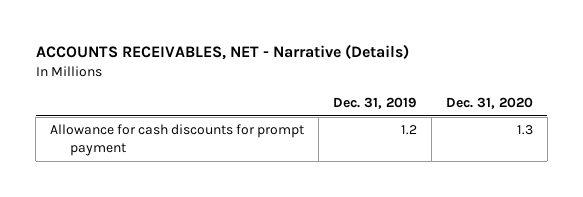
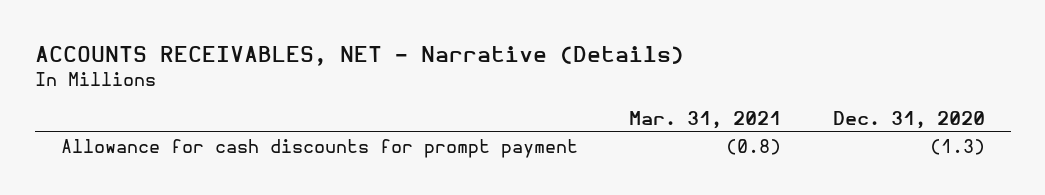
- | Dec. 31, 2019 | Dec. 31, 2020
+ | Mar. 31, 2021 | Dec. 31, 2020
- Allowance for cash discounts for prompt payment | 1.2 | 1.3
+ Allowance for cash discounts for prompt payment | (0.8) | (1.3)

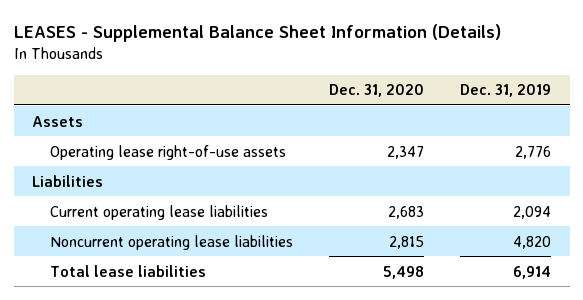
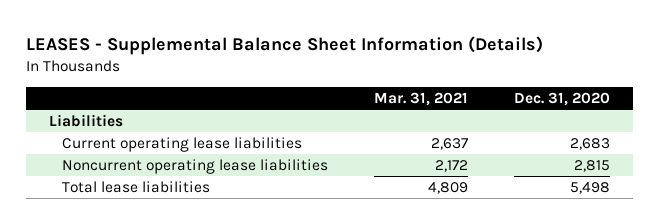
- | Dec. 31, 2020 | Dec. 31, 2019
+ | Mar. 31, 2021 | Dec. 31, 2020
- Assets
- Operating lease right-of-use assets | 2,347 | 2,776

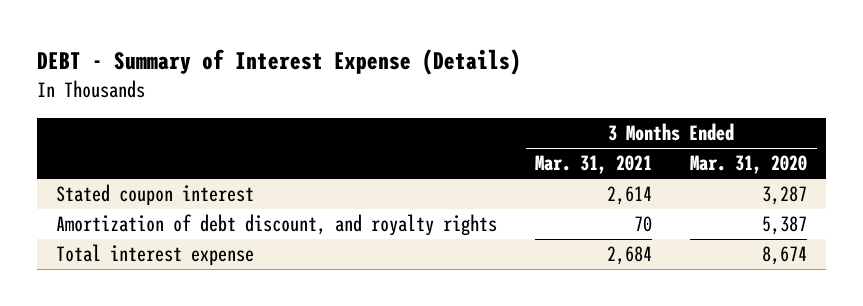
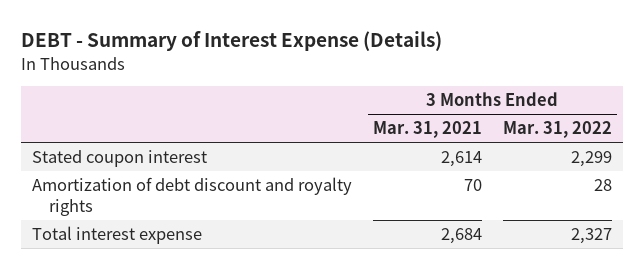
- | 3 Months Ended Mar. 31, 2021 | 3 Months Ended Mar. 31, 2020
+ | 3 Months Ended Mar. 31, 2021 | 3 Months Ended Mar. 31, 2022
- Amortization of debt discount, and royalty rights | 70 | 5,387
+ Amortization of debt discount and royalty rights | 70 | 28

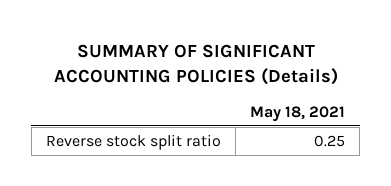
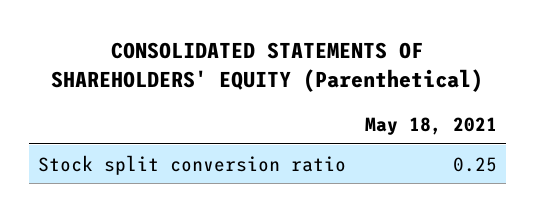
- SUMMARY OF SIGNIFICANT ACCOUNTING POLICIES (Details)
+ CONSOLIDATED STATEMENTS OF SHAREHOLDERS' EQUITY (Parenthetical)
- Reverse stock split ratio | 0.25
+ Stock split conversion ratio | 0.25

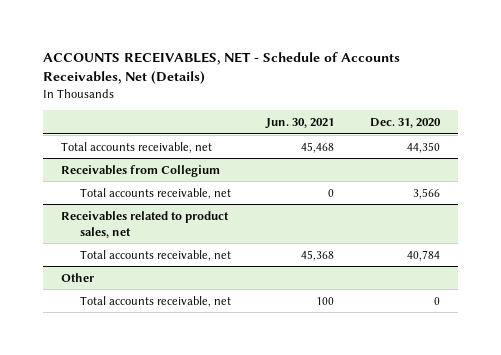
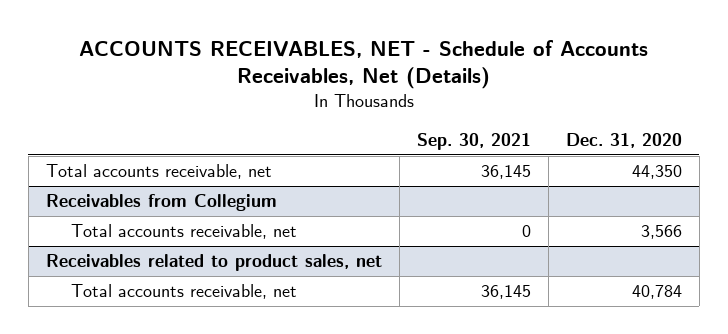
- | Jun. 30, 2021 | Dec. 31, 2020
+ | Sep. 30, 2021 | Dec. 31, 2020
- Other
- Total accounts receivable, net | 100 | 0

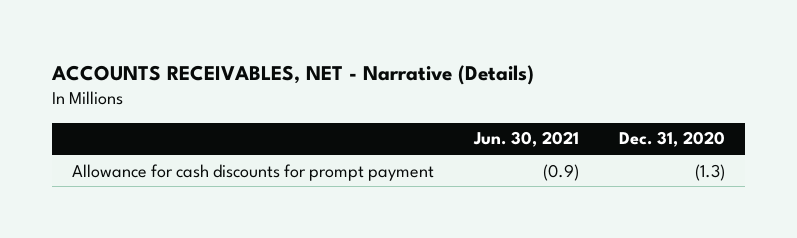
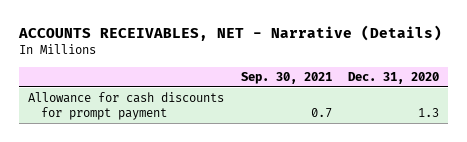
- | Jun. 30, 2021 | Dec. 31, 2020
+ | Sep. 30, 2021 | Dec. 31, 2020
- Allowance for cash discounts for prompt payment | (0.9) | (1.3)
+ Allowance for cash discounts for prompt payment | 0.7 | 1.3

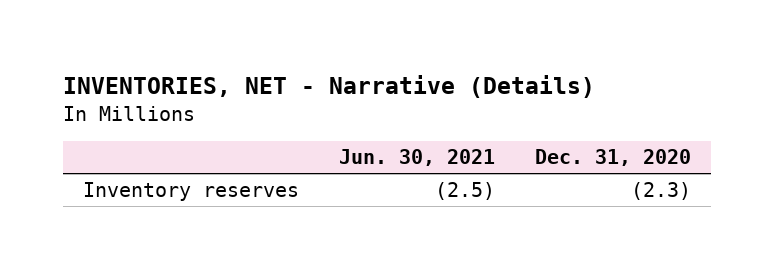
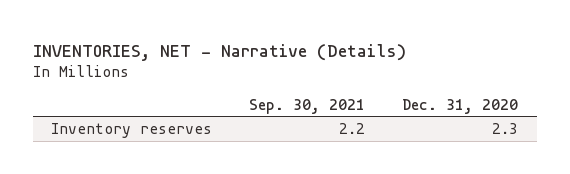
- | Jun. 30, 2021 | Dec. 31, 2020
+ | Sep. 30, 2021 | Dec. 31, 2020
- Inventory reserves | (2.5) | (2.3)
+ Inventory reserves | 2.2 | 2.3

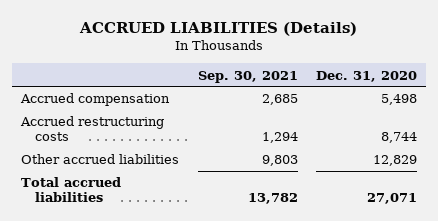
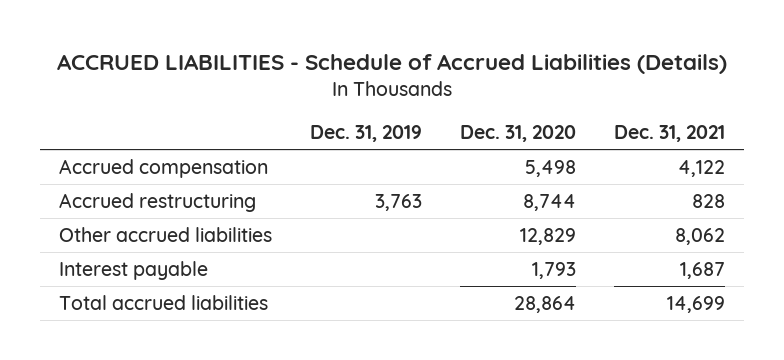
- ACCRUED LIABILITIES (Details)
+ ACCRUED LIABILITIES - Schedule of Accrued Liabilities (Details)
- | Sep. 30, 2021 | Dec. 31, 2020
+ | Dec. 31, 2019 | Dec. 31, 2020 | Dec. 31, 2021
- Accrued restructuring costs | 1,294 | 8,744
+ Accrued restructuring | 3,763 | 8,744 | 828
- Total accrued liabilities | 13,782 | 27,071
+ Interest payable | | 1,793 | 1,687
+ Total accrued liabilities | | 28,864 | 14,699

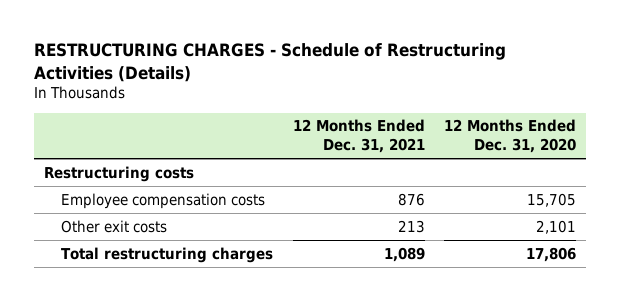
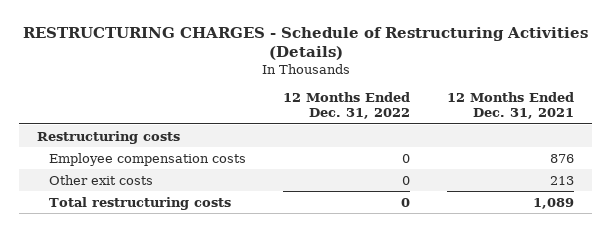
- | 12 Months Ended Dec. 31, 2021 | 12 Months Ended Dec. 31, 2020
+ | 12 Months Ended Dec. 31, 2022 | 12 Months Ended Dec. 31, 2021
- Total restructuring charges | 1,089 | 17,806
+ Total restructuring costs | 0 | 1,089

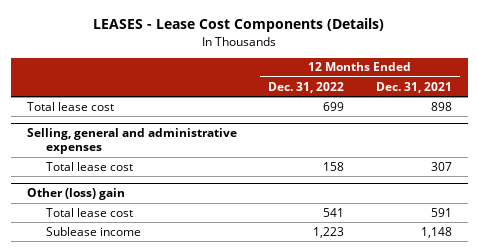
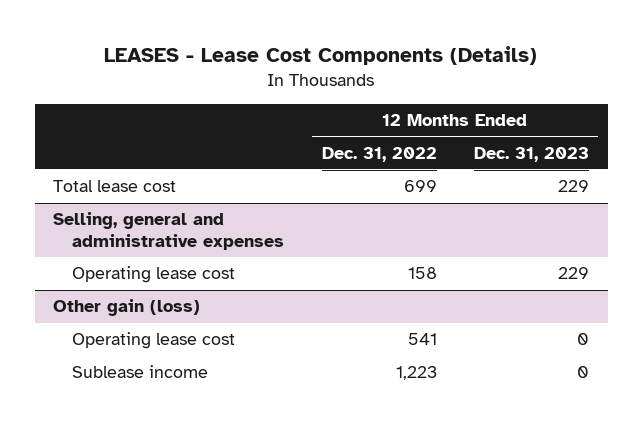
- | 12 Months Ended Dec. 31, 2022 | 12 Months Ended Dec. 31, 2021
+ | 12 Months Ended Dec. 31, 2022 | 12 Months Ended Dec. 31, 2023
@ Selling, general and administrative expenses
- Total lease cost | 158 | 307
- Other (loss) gain
- Total lease cost | 541 | 591
@ Selling, general and administrative expenses
+ Operating lease cost | 158 | 229
+ Other gain (loss)
+ Operating lease cost | 541 | 0

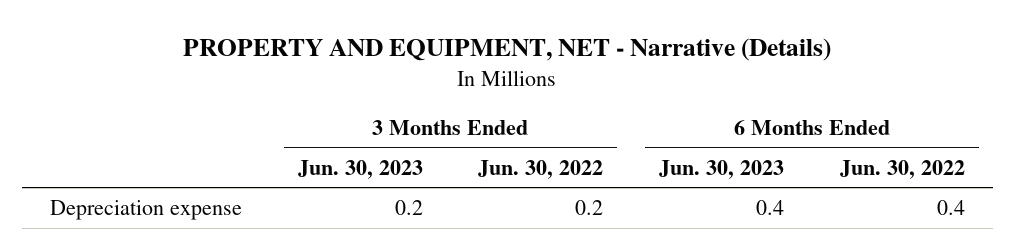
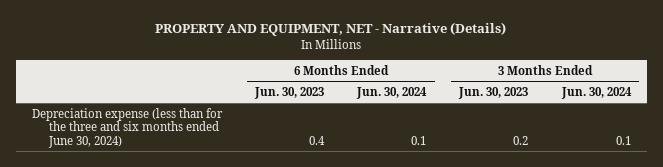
- | 3 Months Ended Jun. 30, 2023 | 3 Months Ended Jun. 30, 2022 | 6 Months Ended Jun. 30, 2023 | 6 Months Ended Jun. 30, 2022
+ | 6 Months Ended Jun. 30, 2023 | 6 Months Ended Jun. 30, 2024 | 3 Months Ended Jun. 30, 2023 | 3 Months Ended Jun. 30, 2024
- Depreciation expense | 0.2 | 0.2 | 0.4 | 0.4
+ Depreciation expense (less than for the three and six months ended June 30, 2024) | 0.4 | 0.1 | 0.2 | 0.1

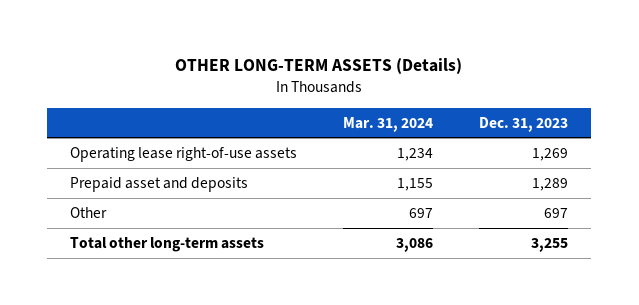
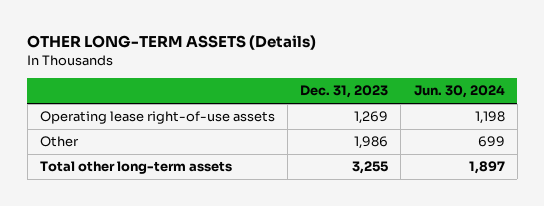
- | Mar. 31, 2024 | Dec. 31, 2023
+ | Dec. 31, 2023 | Jun. 30, 2024
- Prepaid asset and deposits | 1,155 | 1,289
- Other | 697 | 697
+ Other | 1,986 | 699

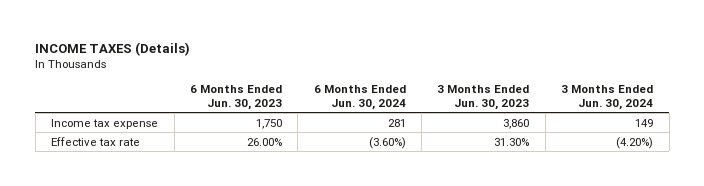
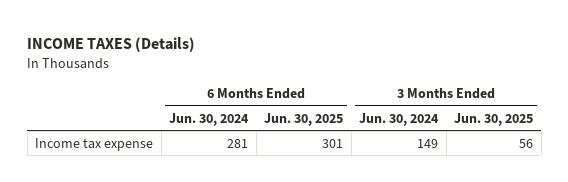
- | 6 Months Ended Jun. 30, 2023 | 6 Months Ended Jun. 30, 2024 | 3 Months Ended Jun. 30, 2023 | 3 Months Ended Jun. 30, 2024
+ | 6 Months Ended Jun. 30, 2024 | 6 Months Ended Jun. 30, 2025 | 3 Months Ended Jun. 30, 2024 | 3 Months Ended Jun. 30, 2025
- Effective tax rate | 26.00% | (3.60%) | 31.30% | (4.20%)

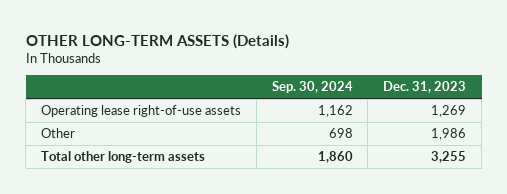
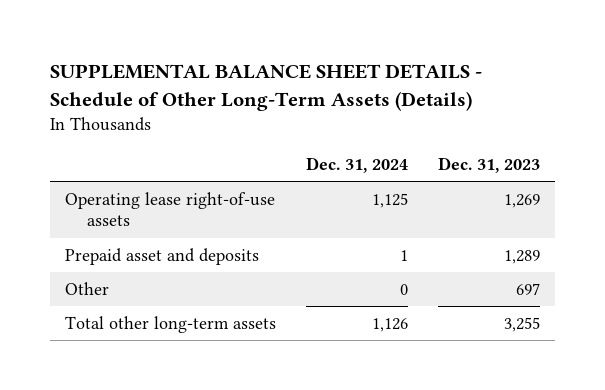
- OTHER LONG-TERM ASSETS (Details)
+ SUPPLEMENTAL BALANCE SHEET DETAILS - Schedule of Other Long-Term Assets (Details)
- | Sep. 30, 2024 | Dec. 31, 2023
+ | Dec. 31, 2024 | Dec. 31, 2023
- Other | 698 | 1,986
+ Prepaid asset and deposits | 1 | 1,289
+ Other | 0 | 697

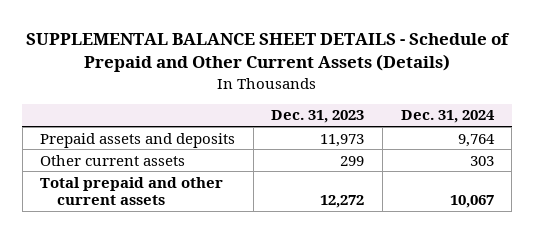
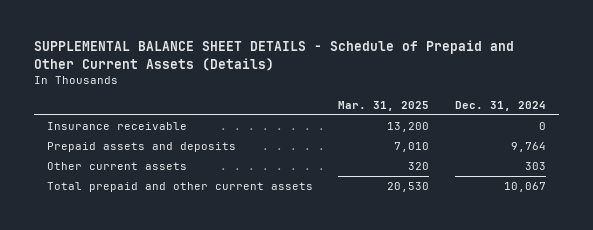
- | Dec. 31, 2023 | Dec. 31, 2024
+ | Mar. 31, 2025 | Dec. 31, 2024
+ Insurance receivable | 13,200 | 0

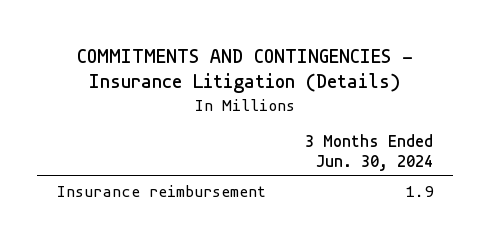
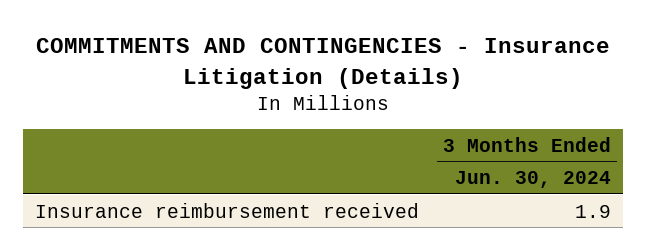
- Insurance reimbursement | 1.9
+ Insurance reimbursement received | 1.9

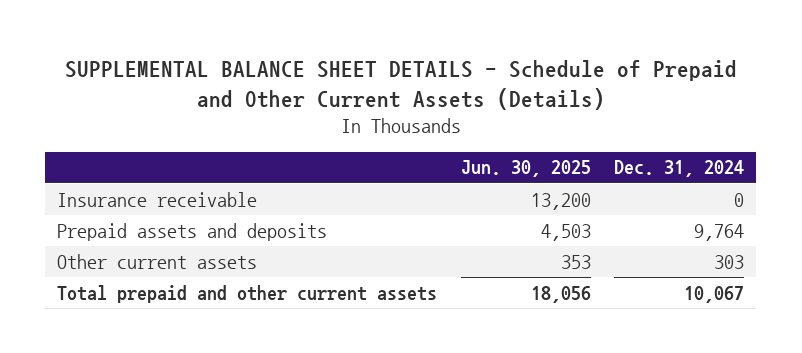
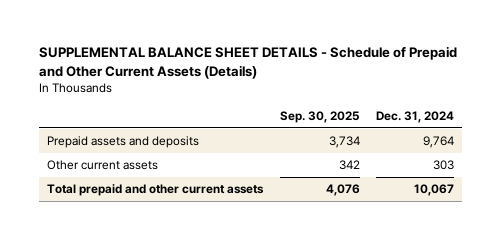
- | Jun. 30, 2025 | Dec. 31, 2024
+ | Sep. 30, 2025 | Dec. 31, 2024
- Insurance receivable | 13,200 | 0

